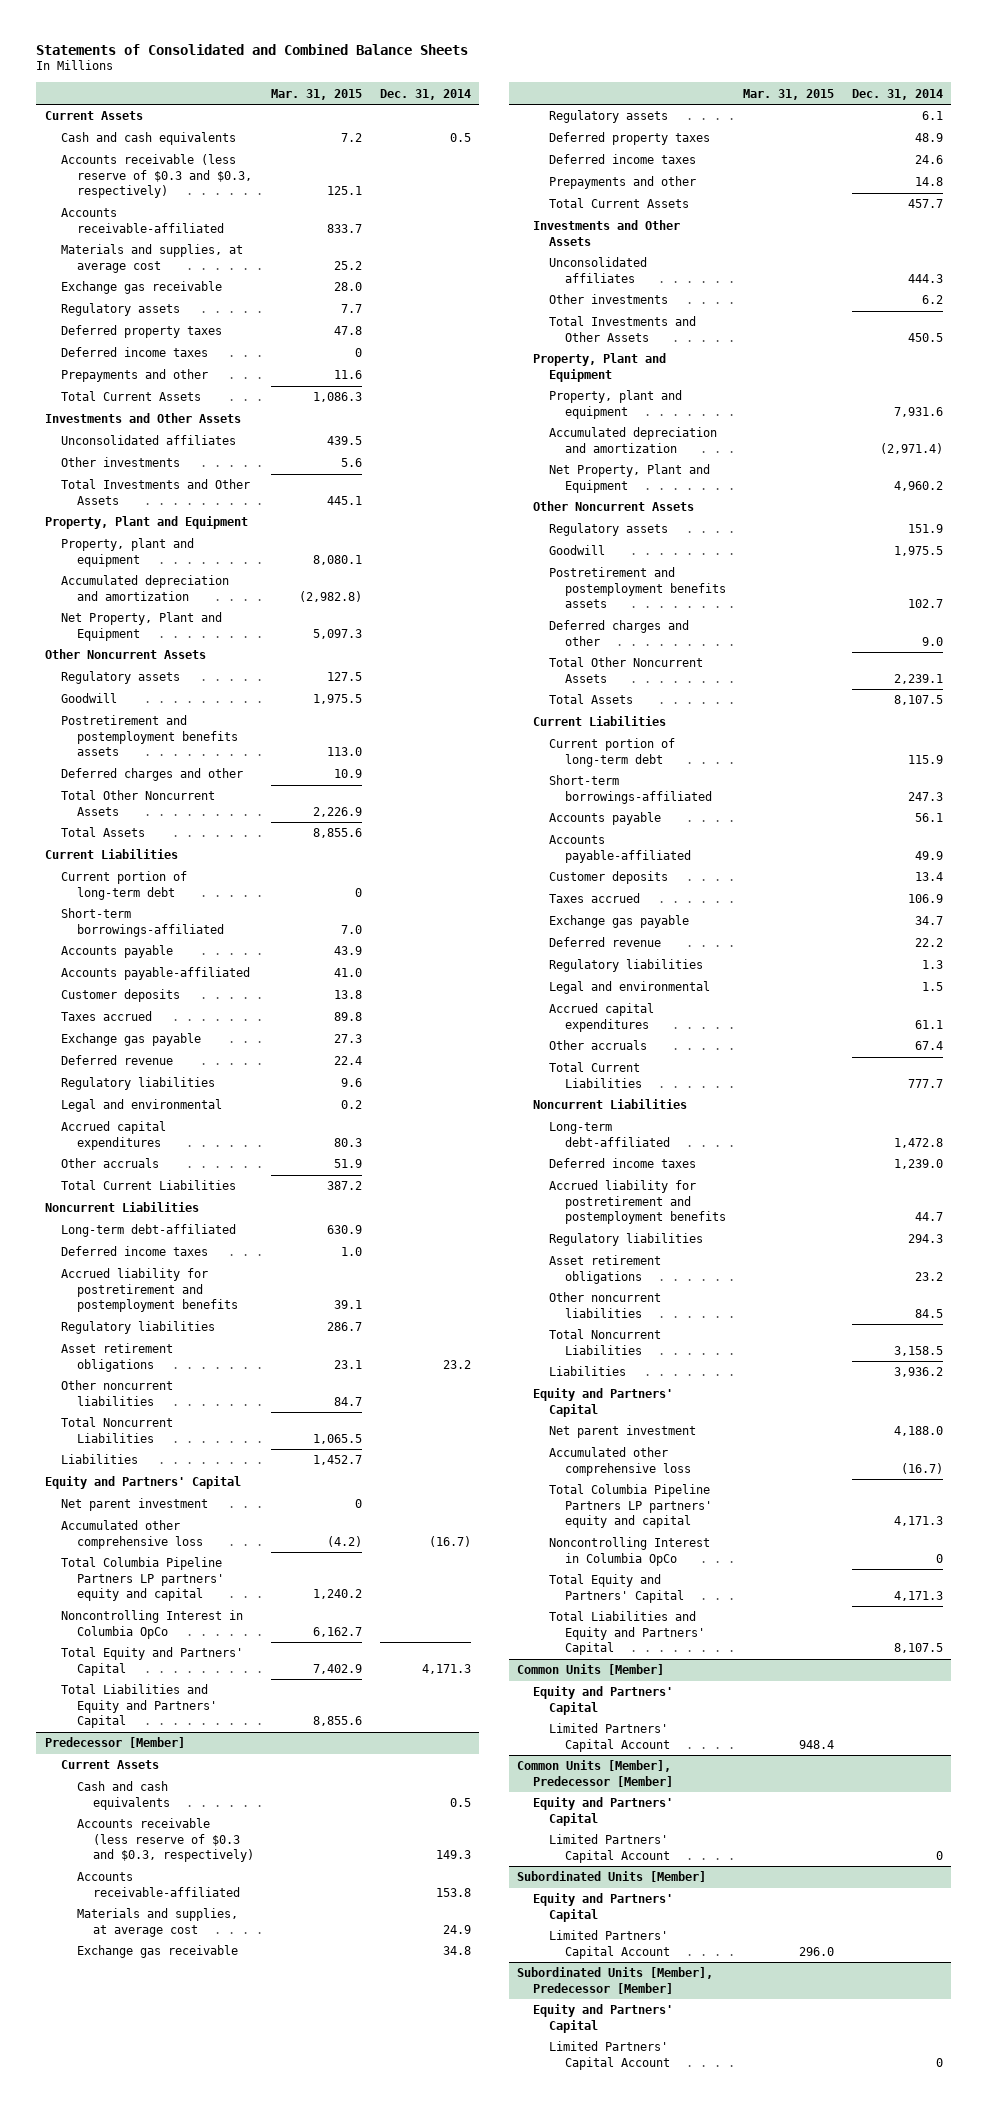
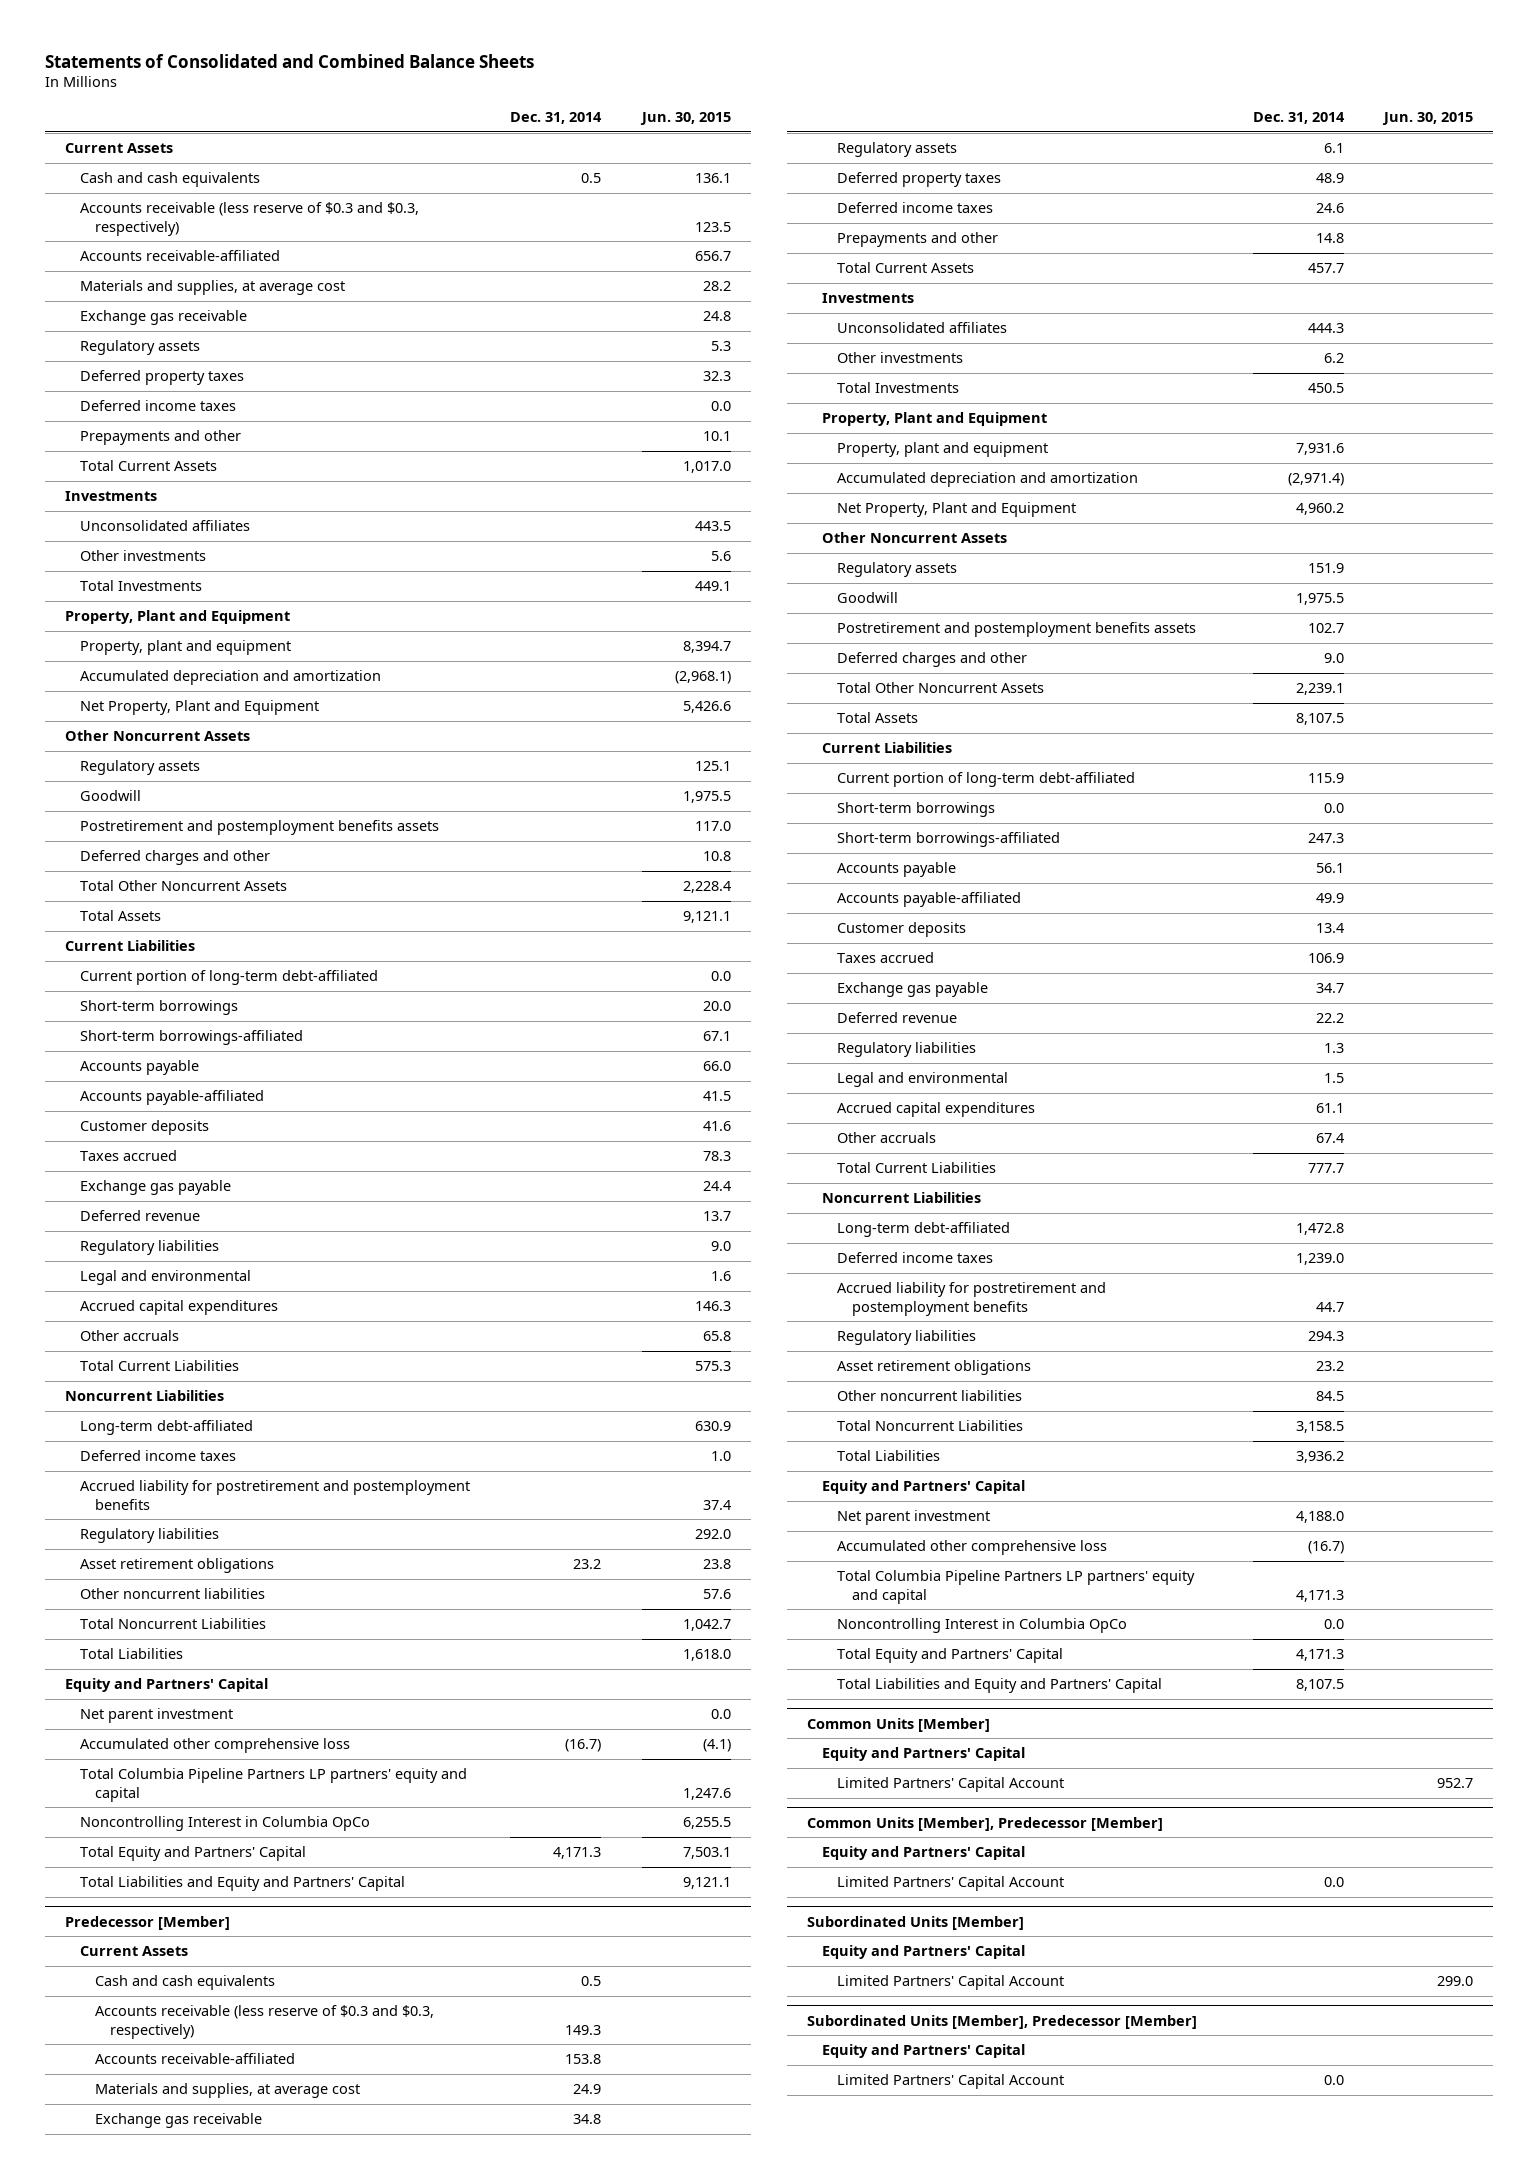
- | Mar. 31, 2015 | Dec. 31, 2014
+ | Dec. 31, 2014 | Jun. 30, 2015
- Investments and Other Assets
+ Investments
- Total Investments and Other Assets | 445.1 |
+ Total Investments | | 449.1
- Current portion of long-term debt | 0 |
+ Current portion of long-term debt-affiliated | | 0.0
+ Short-term borrowings | | 20.0
- Liabilities | 1,452.7 |
+ Total Liabilities | | 1,618.0
@ Predecessor [Member]
- Investments and Other Assets
+ Investments
- Total Investments and Other Assets | | 450.5
+ Total Investments | 450.5 |
- Current portion of long-term debt | | 115.9
+ Current portion of long-term debt-affiliated | 115.9 |
+ Short-term borrowings | 0.0 |
- Liabilities | | 3,936.2
+ Total Liabilities | 3,936.2 |
- Noncontrolling Interest in Columbia OpCo | | 0
+ Noncontrolling Interest in Columbia OpCo | 0.0 |
@ Common Units [Member], Predecessor [Member]
- Limited Partners' Capital Account | | 0
+ Limited Partners' Capital Account | 0.0 |
@ Subordinated Units [Member], Predecessor [Member]
- Limited Partners' Capital Account | | 0
+ Limited Partners' Capital Account | 0.0 |

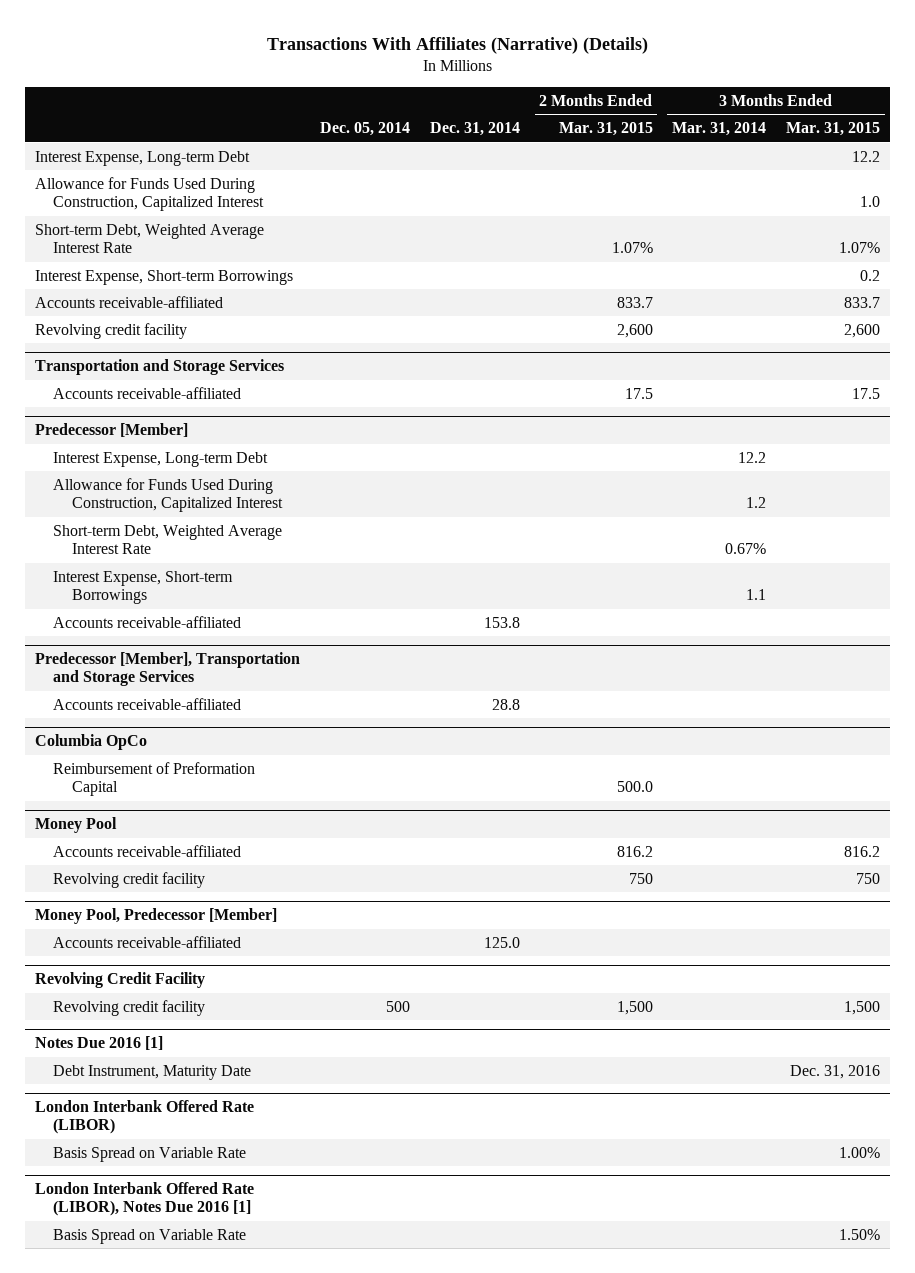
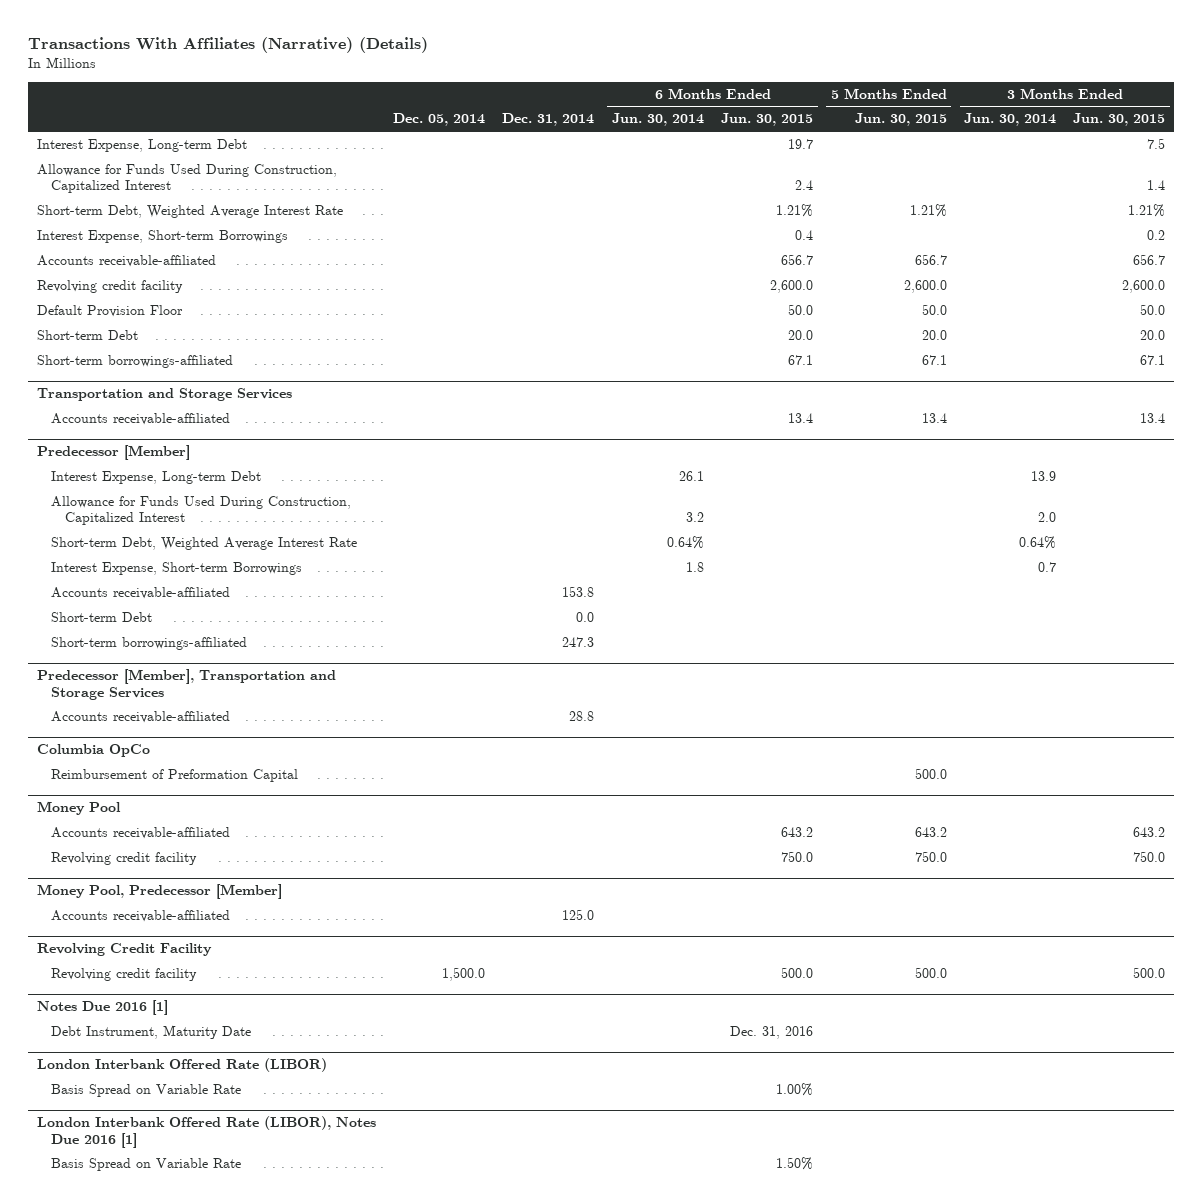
- | Dec. 05, 2014 | Dec. 31, 2014 | 2 Months Ended Mar. 31, 2015 | 3 Months Ended Mar. 31, 2014 | 3 Months Ended Mar. 31, 2015
+ | Dec. 05, 2014 | Dec. 31, 2014 | 6 Months Ended Jun. 30, 2014 | 6 Months Ended Jun. 30, 2015 | 5 Months Ended Jun. 30, 2015 | 3 Months Ended Jun. 30, 2014 | 3 Months Ended Jun. 30, 2015
+ Default Provision Floor | | | | 50.0 | 50.0 | | 50.0
+ Short-term Debt | | | | 20.0 | 20.0 | | 20.0
+ Short-term borrowings-affiliated | | | | 67.1 | 67.1 | | 67.1
@ Predecessor [Member]
+ Short-term Debt | | 0.0 | | | | |
+ Short-term borrowings-affiliated | | 247.3 | | | | |
@ Revolving Credit Facility
- Revolving credit facility | 500 | | 1,500 | | 1,500
+ Revolving credit facility | 1,500.0 | | | 500.0 | 500.0 | | 500.0

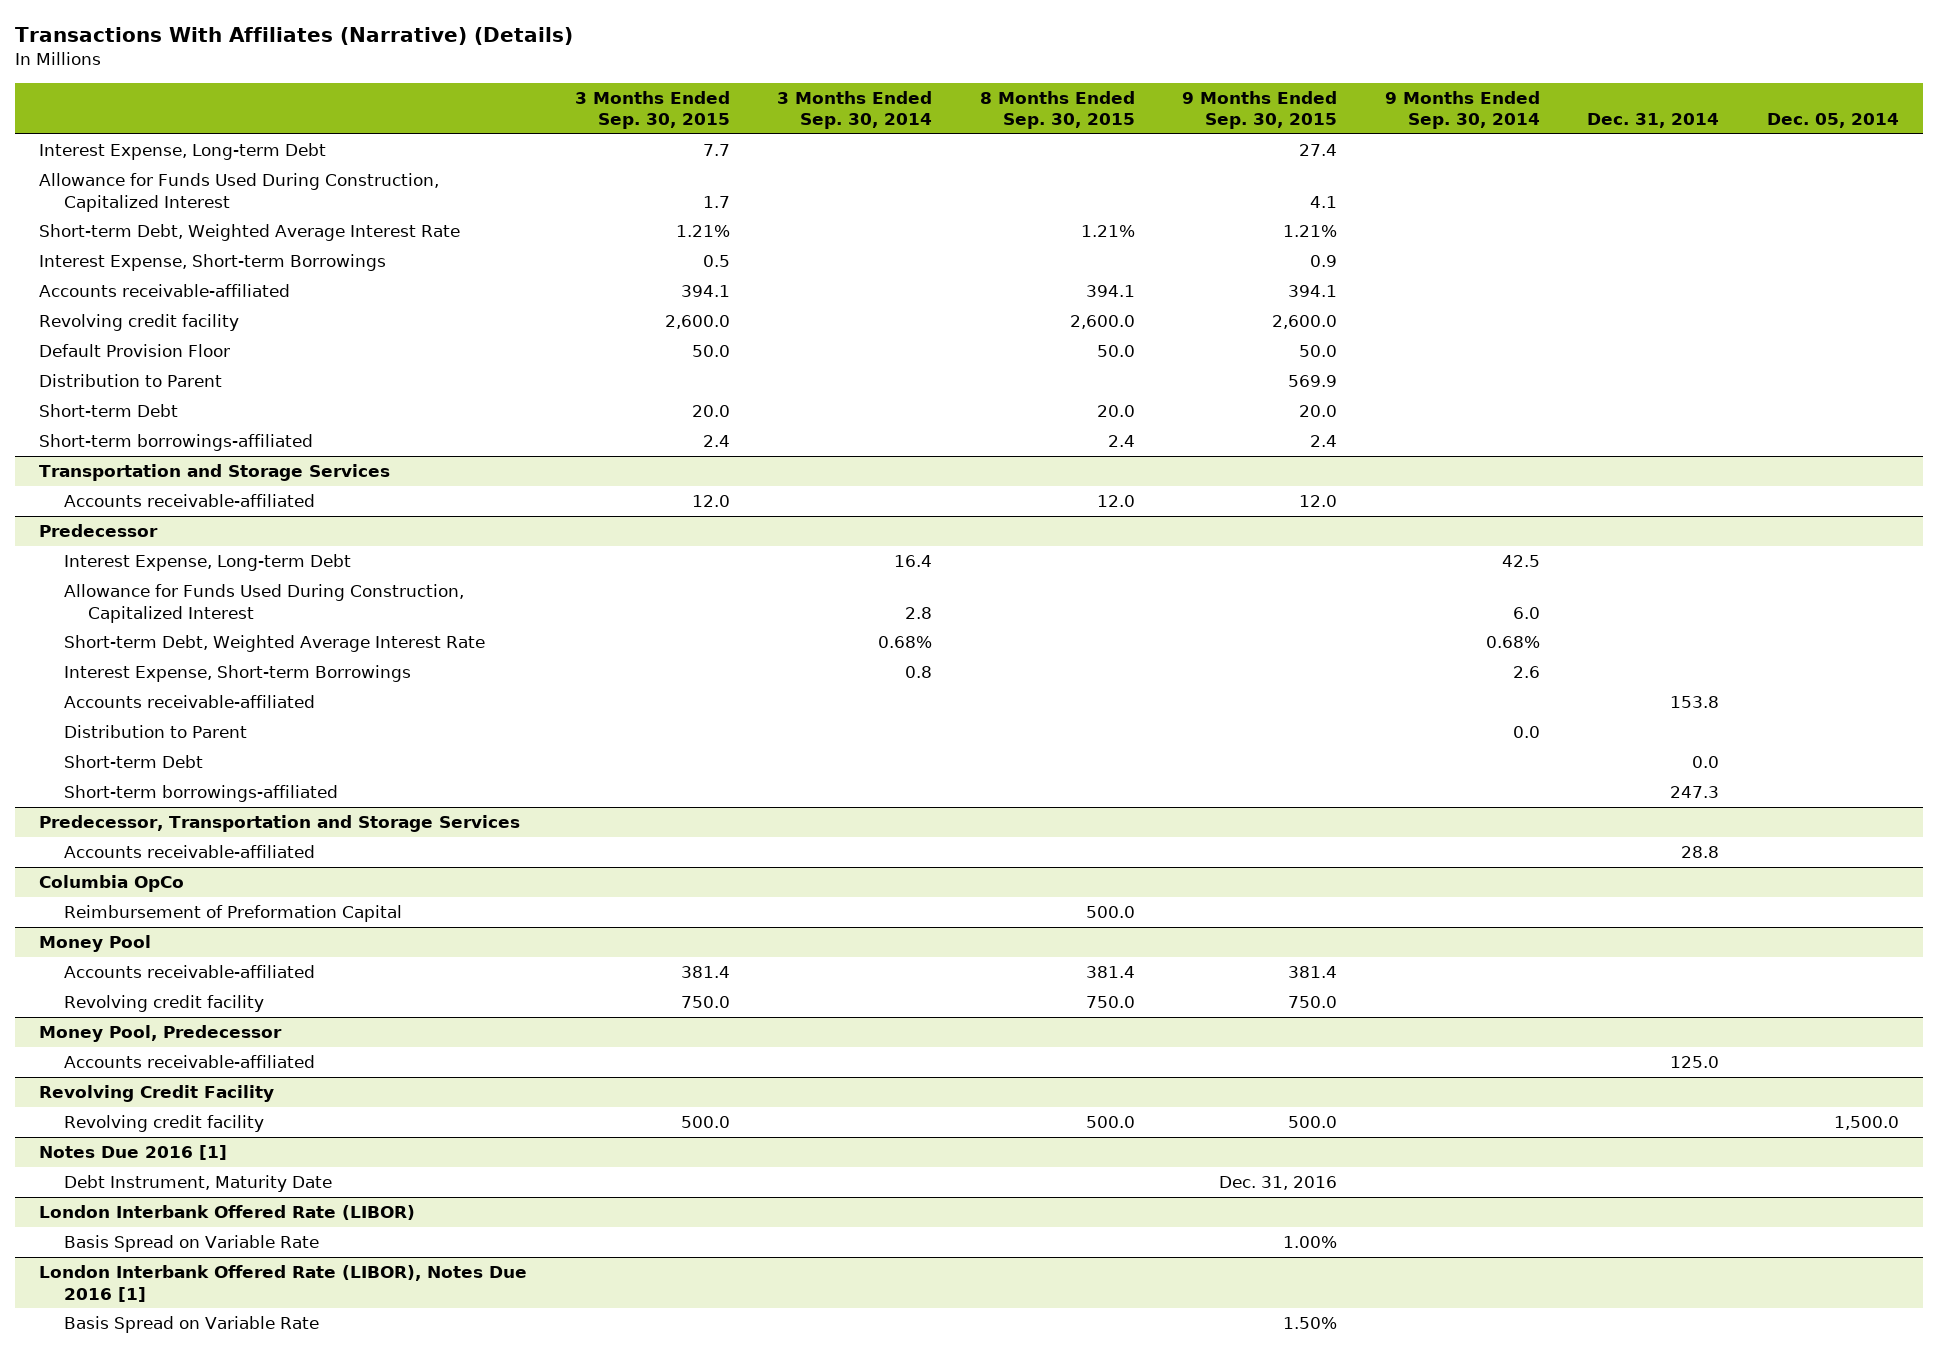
- | Dec. 05, 2014 | Dec. 31, 2014 | 6 Months Ended Jun. 30, 2014 | 6 Months Ended Jun. 30, 2015 | 5 Months Ended Jun. 30, 2015 | 3 Months Ended Jun. 30, 2014 | 3 Months Ended Jun. 30, 2015
+ | 3 Months Ended Sep. 30, 2015 | 3 Months Ended Sep. 30, 2014 | 8 Months Ended Sep. 30, 2015 | 9 Months Ended Sep. 30, 2015 | 9 Months Ended Sep. 30, 2014 | Dec. 31, 2014 | Dec. 05, 2014
+ Distribution to Parent | | | | 569.9 | | |
- Predecessor [Member]
+ Predecessor
+ Distribution to Parent | | | | | 0.0 | |
- Predecessor [Member], Transportation and Storage Services
+ Predecessor, Transportation and Storage Services
- Money Pool, Predecessor [Member]
+ Money Pool, Predecessor

